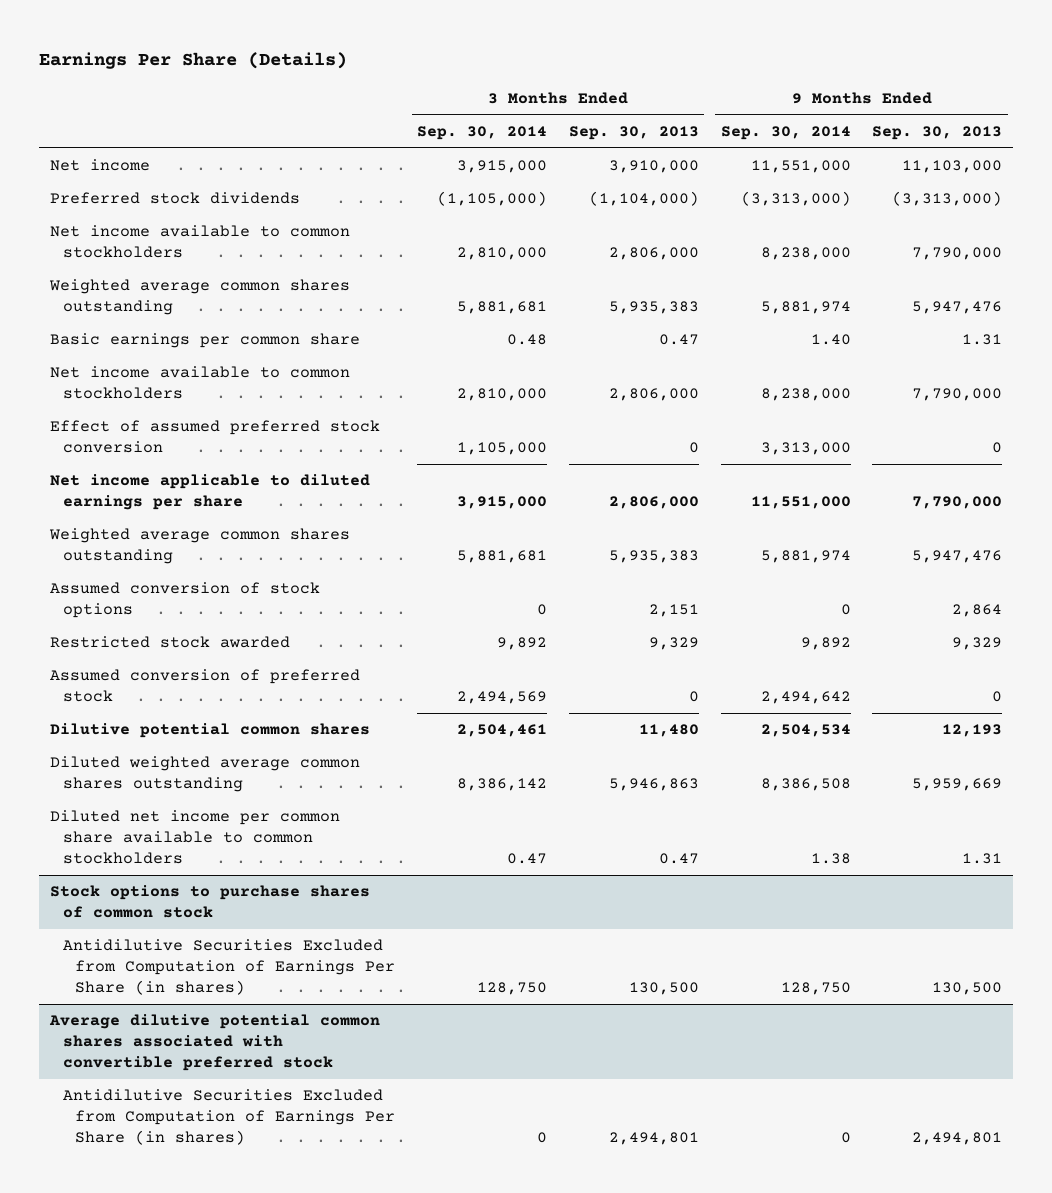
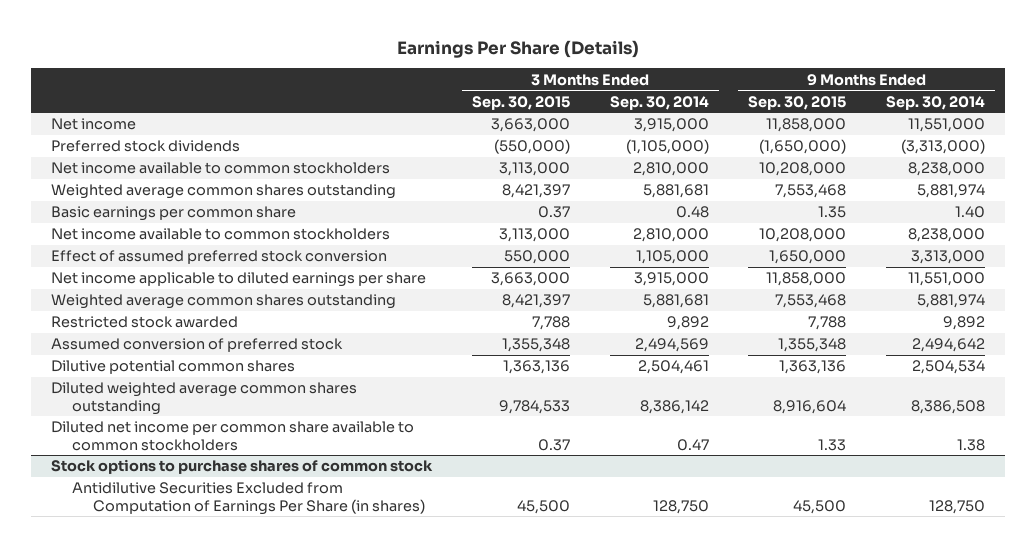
- | 3 Months Ended Sep. 30, 2014 | 3 Months Ended Sep. 30, 2013 | 9 Months Ended Sep. 30, 2014 | 9 Months Ended Sep. 30, 2013
+ | 3 Months Ended Sep. 30, 2015 | 3 Months Ended Sep. 30, 2014 | 9 Months Ended Sep. 30, 2015 | 9 Months Ended Sep. 30, 2014
- Assumed conversion of stock options | 0 | 2,151 | 0 | 2,864
- Average dilutive potential common shares associated with convertible preferred stock
- Antidilutive Securities Excluded from Computation of Earnings Per Share (in shares) | 0 | 2,494,801 | 0 | 2,494,801

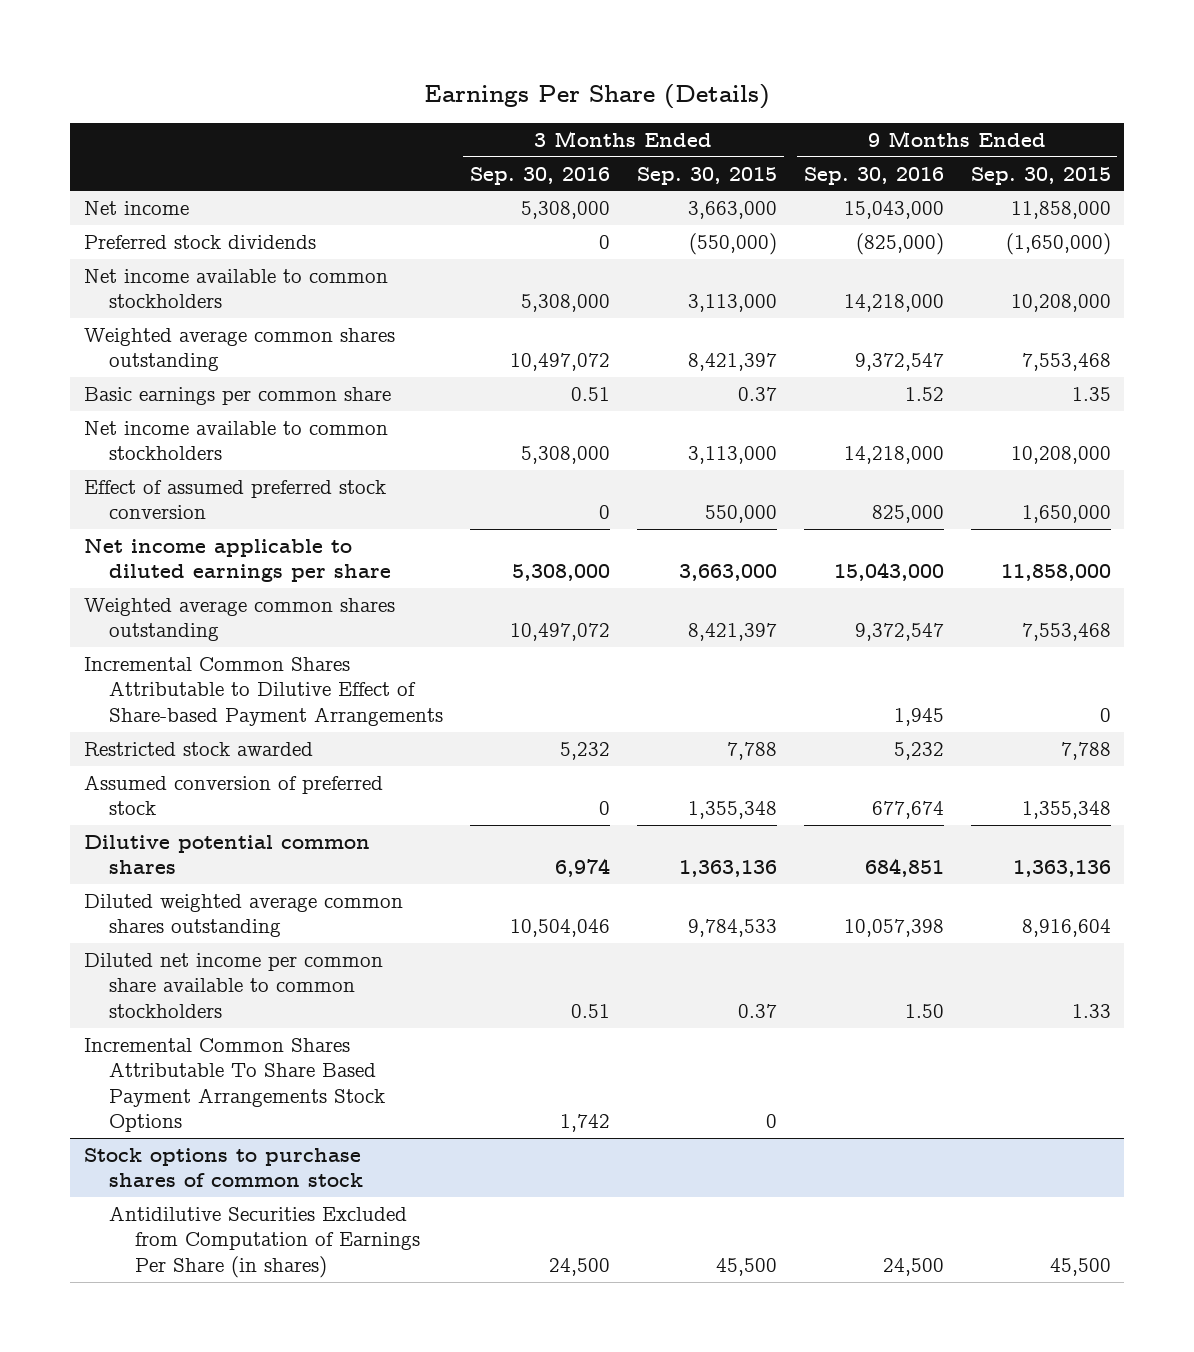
- | 3 Months Ended Sep. 30, 2015 | 3 Months Ended Sep. 30, 2014 | 9 Months Ended Sep. 30, 2015 | 9 Months Ended Sep. 30, 2014
+ | 3 Months Ended Sep. 30, 2016 | 3 Months Ended Sep. 30, 2015 | 9 Months Ended Sep. 30, 2016 | 9 Months Ended Sep. 30, 2015
+ Incremental Common Shares Attributable to Dilutive Effect of Share-based Payment Arrangements | | | 1,945 | 0
+ Incremental Common Shares Attributable To Share Based Payment Arrangements Stock Options | 1,742 | 0 | |

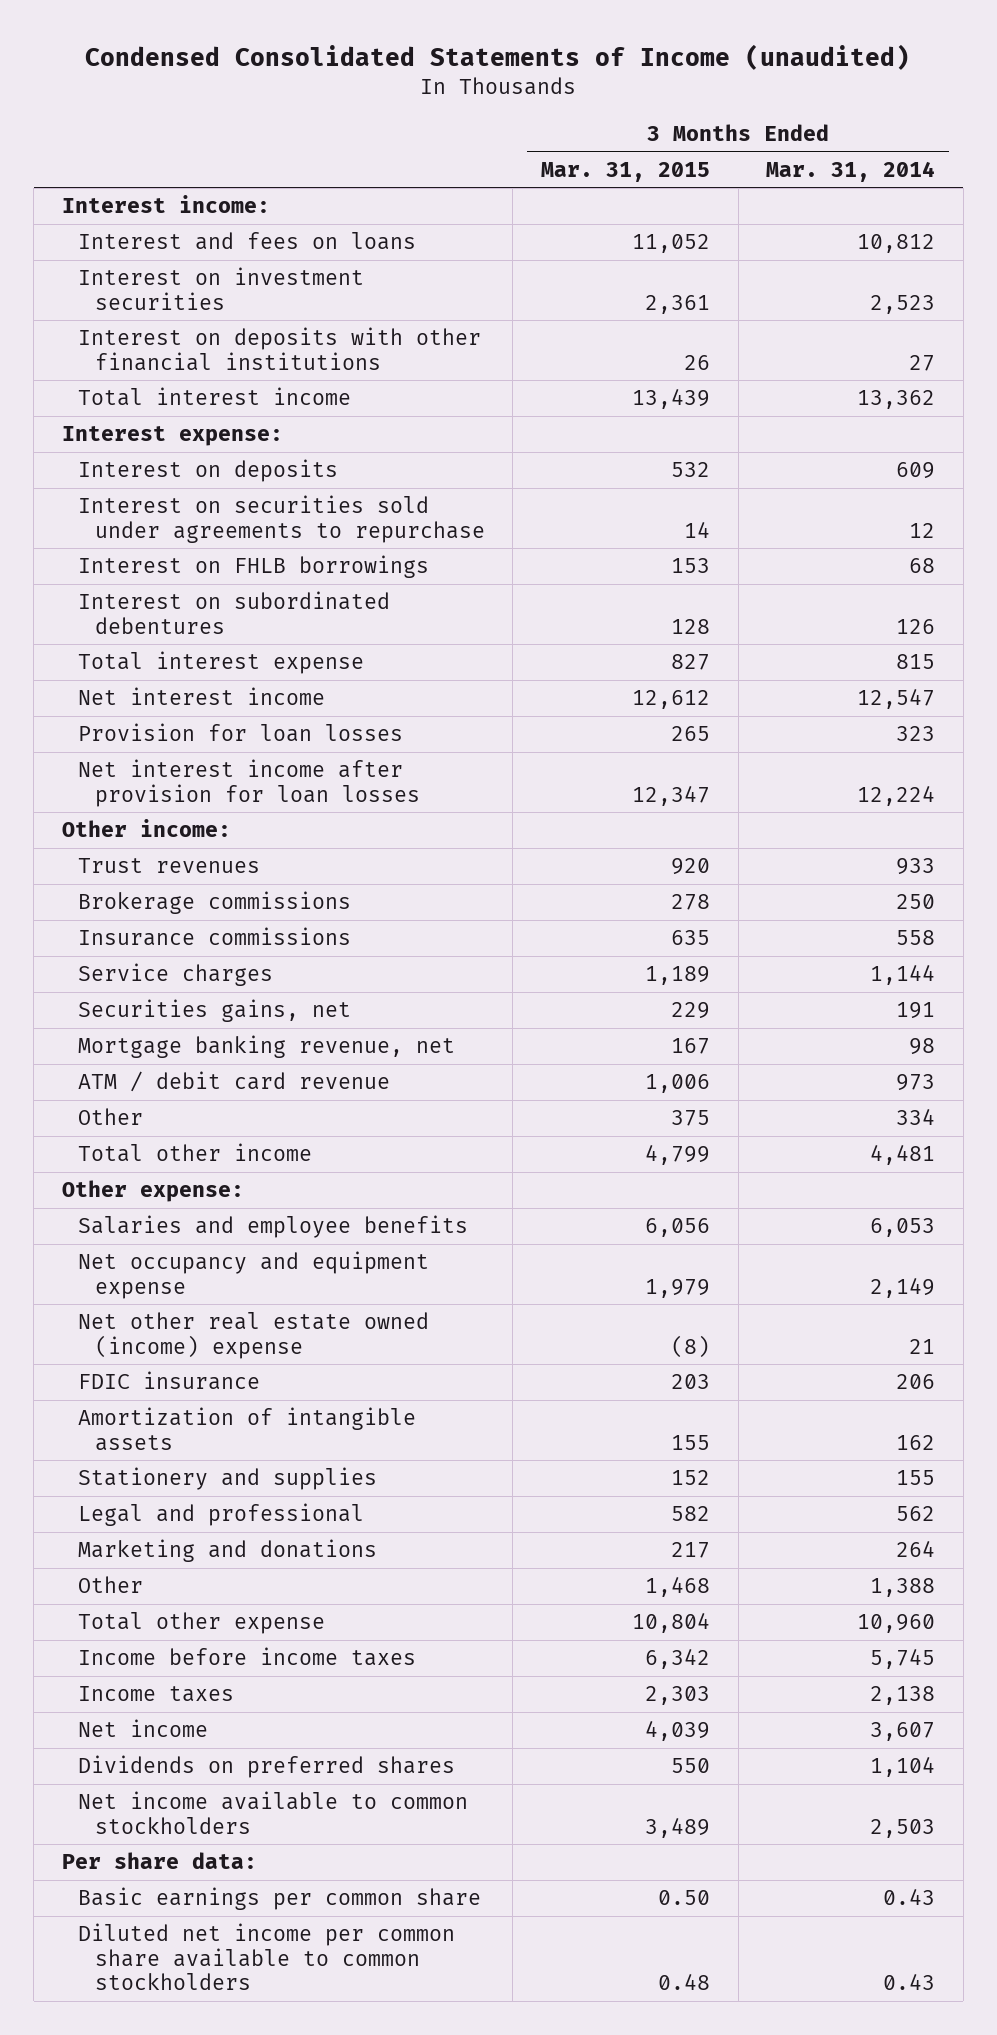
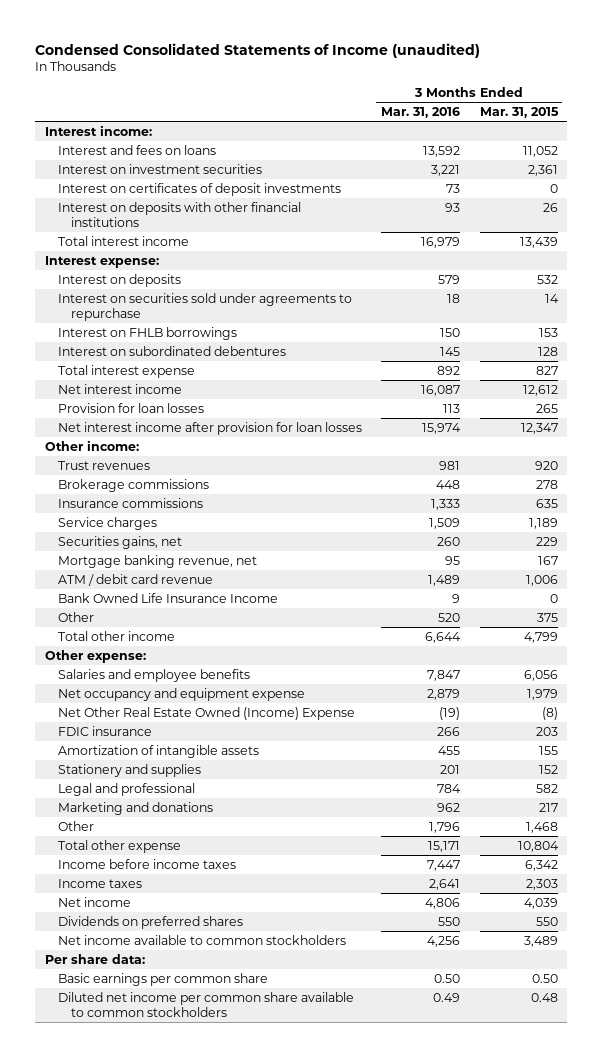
- | 3 Months Ended Mar. 31, 2015 | 3 Months Ended Mar. 31, 2014
+ | 3 Months Ended Mar. 31, 2016 | 3 Months Ended Mar. 31, 2015
+ Interest on certificates of deposit investments | 73 | 0
+ Bank Owned Life Insurance Income | 9 | 0
- Net other real estate owned (income) expense | (8) | 21
+ Net Other Real Estate Owned (Income) Expense | (19) | (8)

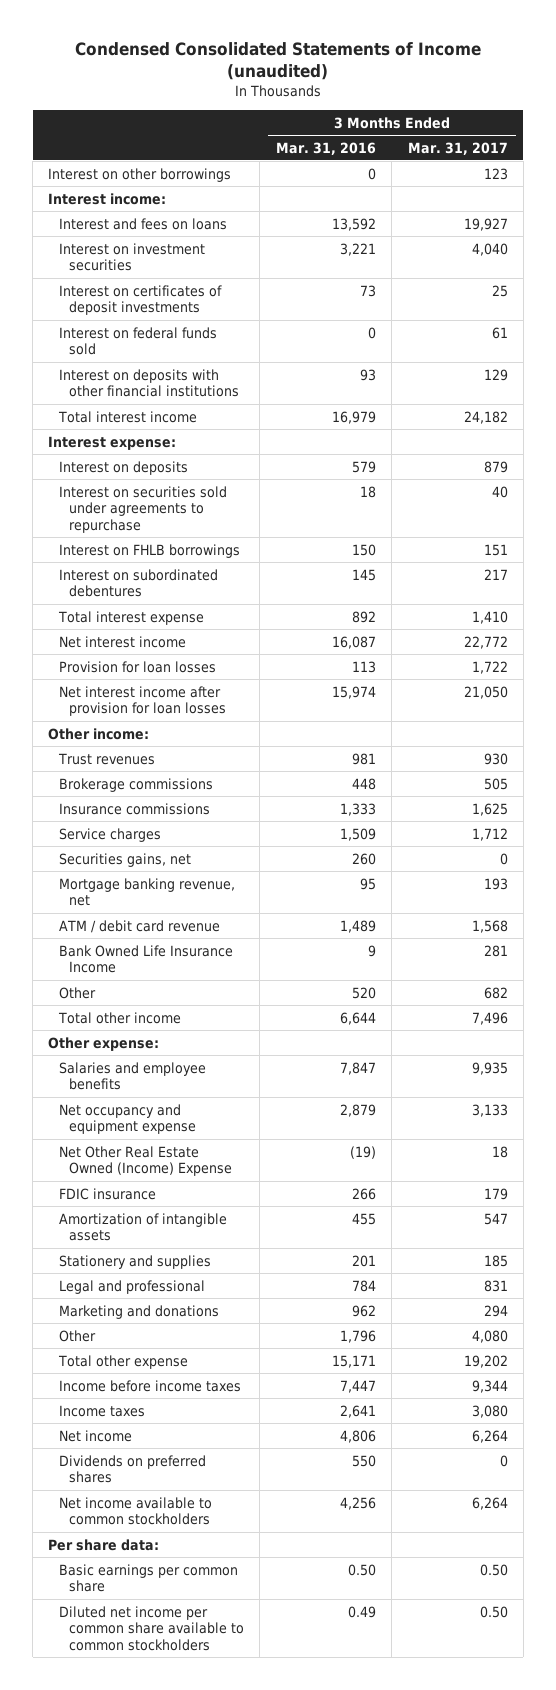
- | 3 Months Ended Mar. 31, 2016 | 3 Months Ended Mar. 31, 2015
+ | 3 Months Ended Mar. 31, 2016 | 3 Months Ended Mar. 31, 2017
+ Interest on other borrowings | 0 | 123
+ Interest on federal funds sold | 0 | 61

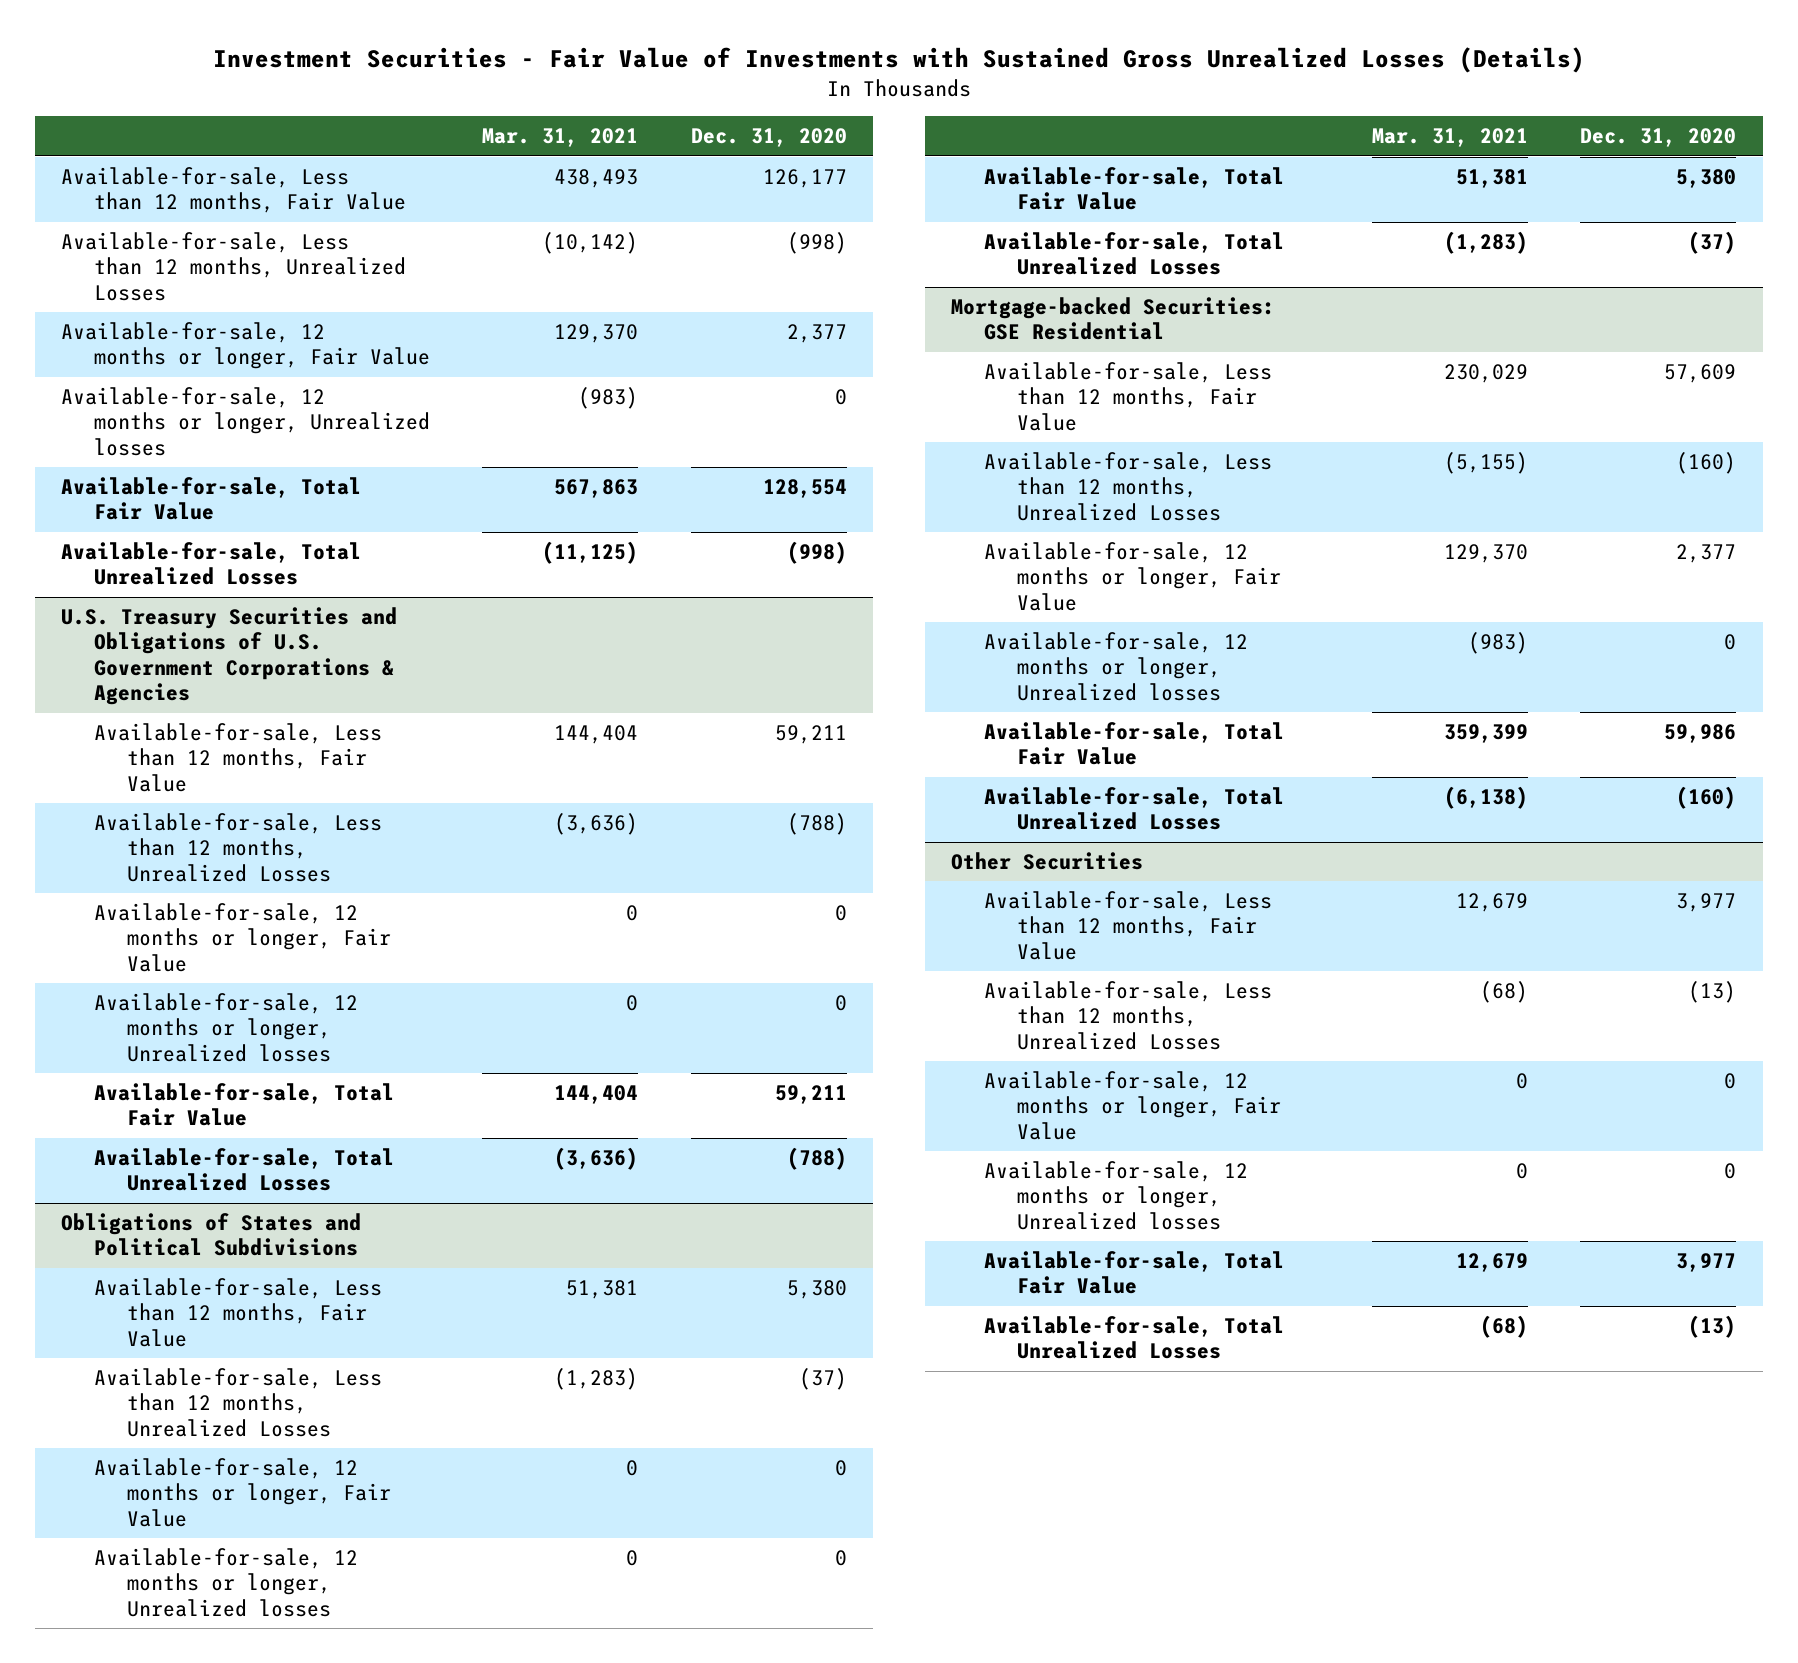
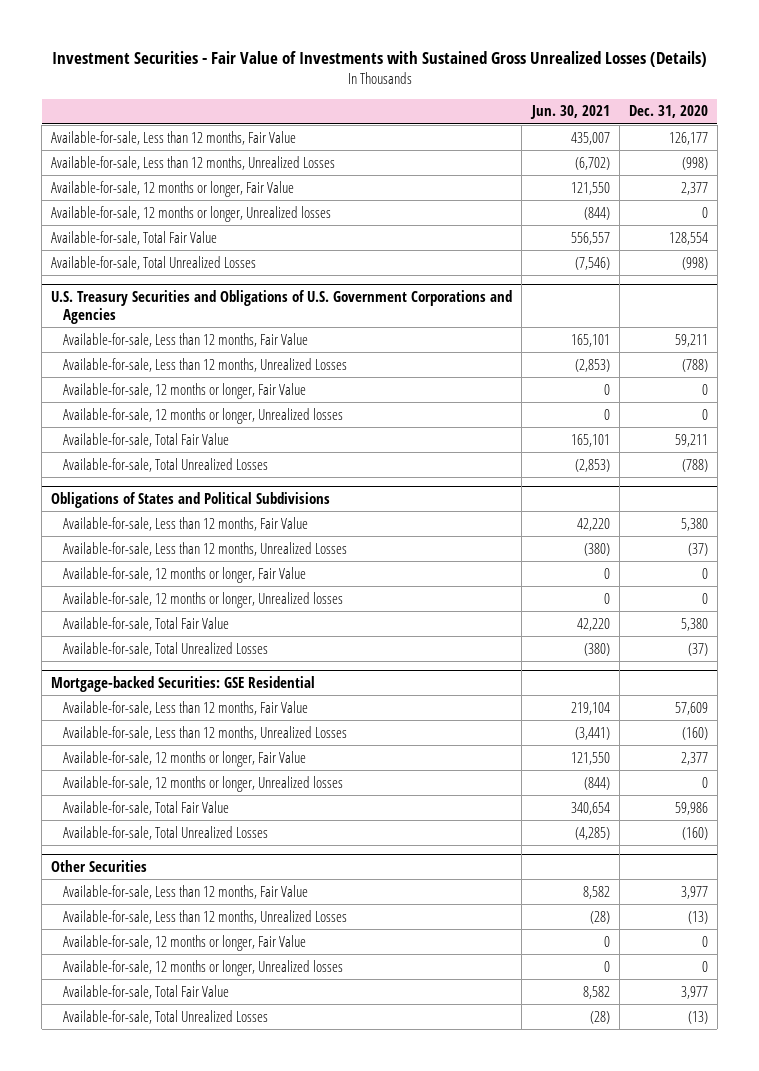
- | Mar. 31, 2021 | Dec. 31, 2020
+ | Jun. 30, 2021 | Dec. 31, 2020
- U.S. Treasury Securities and Obligations of U.S. Government Corporations & Agencies
+ U.S. Treasury Securities and Obligations of U.S. Government Corporations and Agencies

